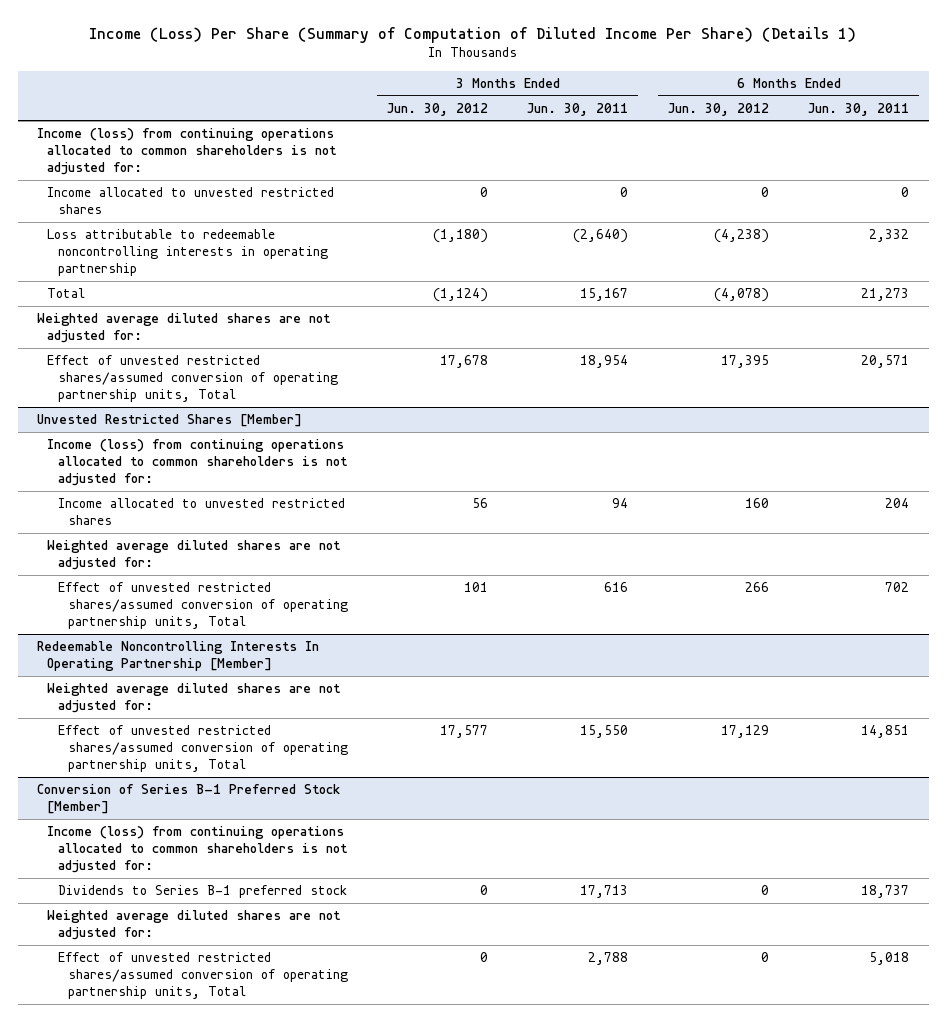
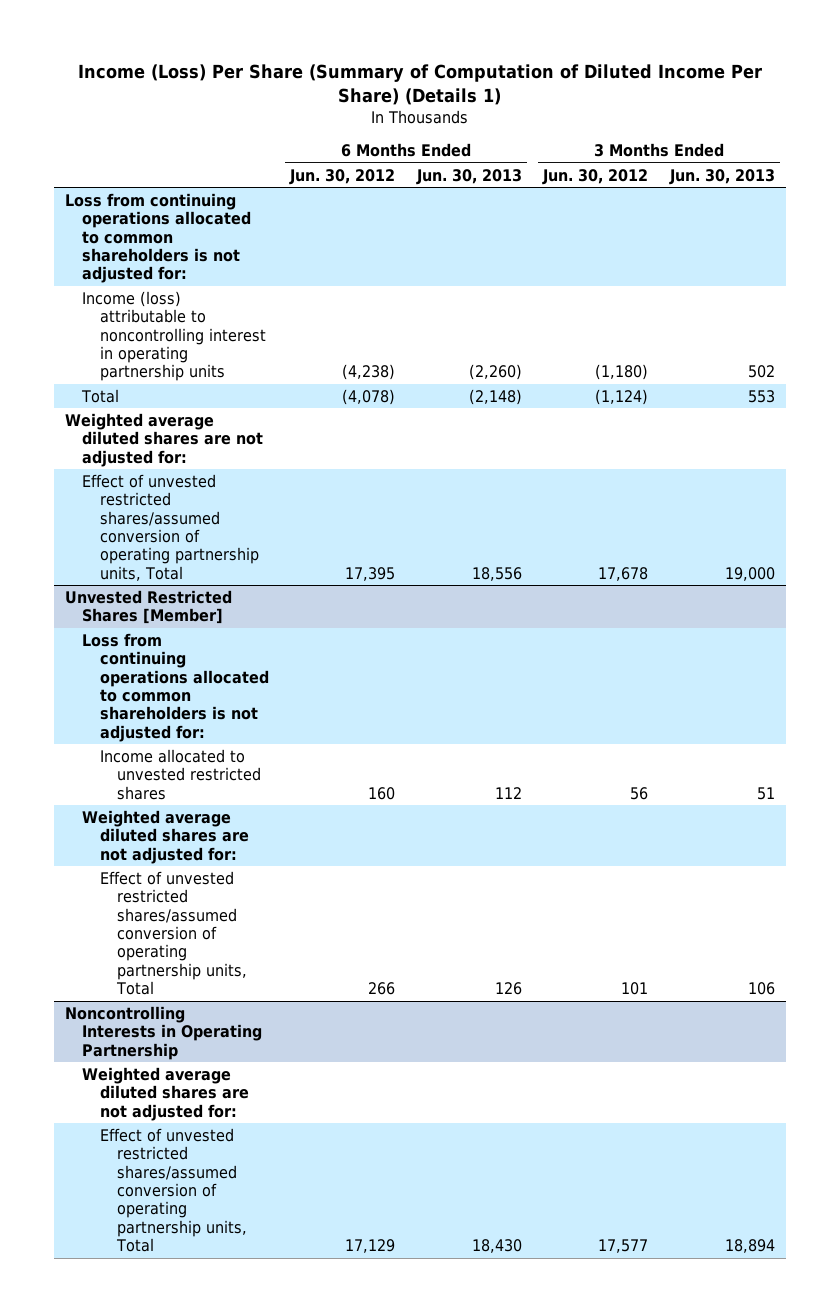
- | 3 Months Ended Jun. 30, 2012 | 3 Months Ended Jun. 30, 2011 | 6 Months Ended Jun. 30, 2012 | 6 Months Ended Jun. 30, 2011
+ | 6 Months Ended Jun. 30, 2012 | 6 Months Ended Jun. 30, 2013 | 3 Months Ended Jun. 30, 2012 | 3 Months Ended Jun. 30, 2013
- Income (loss) from continuing operations allocated to common shareholders is not adjusted for:
- Income allocated to unvested restricted shares | 0 | 0 | 0 | 0
- Loss attributable to redeemable noncontrolling interests in operating partnership | (1,180) | (2,640) | (4,238) | 2,332
+ Loss from continuing operations allocated to common shareholders is not adjusted for:
+ Income (loss) attributable to noncontrolling interest in operating partnership units | (4,238) | (2,260) | (1,180) | 502
@ Unvested Restricted Shares [Member]
- Income (loss) from continuing operations allocated to common shareholders is not adjusted for:
+ Loss from continuing operations allocated to common shareholders is not adjusted for:
- Redeemable Noncontrolling Interests In Operating Partnership [Member]
+ Noncontrolling Interests in Operating Partnership
- Conversion of Series B-1 Preferred Stock [Member]
- Income (loss) from continuing operations allocated to common shareholders is not adjusted for:
- Dividends to Series B-1 preferred stock | 0 | 17,713 | 0 | 18,737
- Weighted average diluted shares are not adjusted for:
- Effect of unvested restricted shares/assumed conversion of operating partnership units, Total | 0 | 2,788 | 0 | 5,018

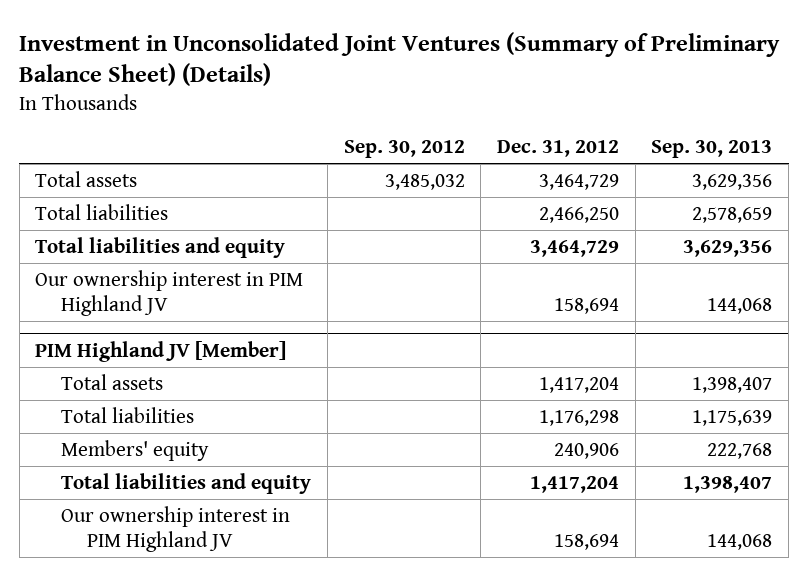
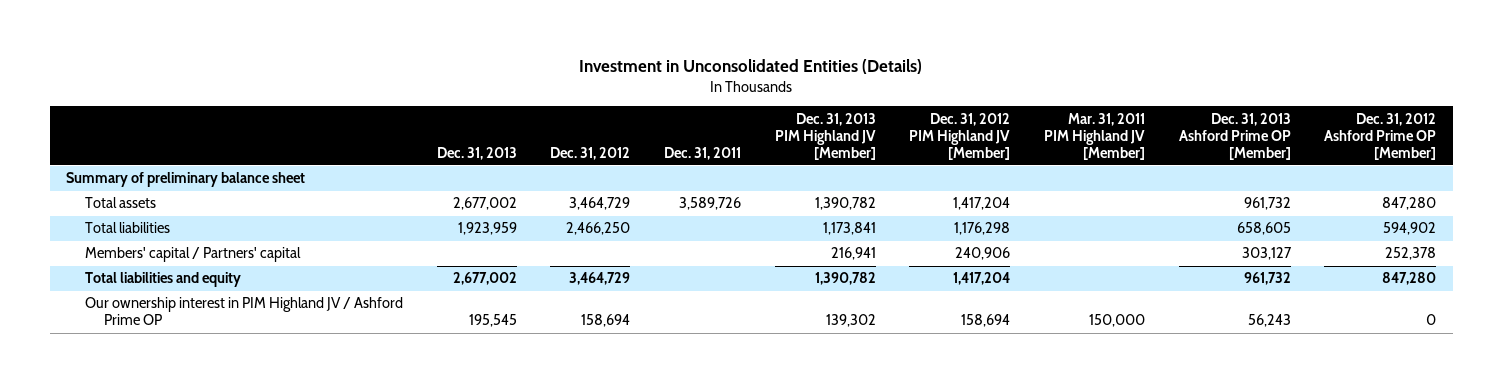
- Investment in Unconsolidated Joint Ventures (Summary of Preliminary Balance Sheet) (Details)
+ Investment in Unconsolidated Entities (Details)
- | Sep. 30, 2012 | Dec. 31, 2012 | Sep. 30, 2013
+ | Dec. 31, 2013 | Dec. 31, 2012 | Dec. 31, 2011 | Dec. 31, 2013 PIM Highland JV [Member] | Dec. 31, 2012 PIM Highland JV [Member] | Mar. 31, 2011 PIM Highland JV [Member] | Dec. 31, 2013 Ashford Prime OP [Member] | Dec. 31, 2012 Ashford Prime OP [Member]
+ Summary of preliminary balance sheet
+ Members' capital / Partners' capital | | | | 216,941 | 240,906 | | 303,127 | 252,378
- Our ownership interest in PIM Highland JV | | 158,694 | 144,068
- PIM Highland JV [Member]
- Total assets | | 1,417,204 | 1,398,407
- Total liabilities | | 1,176,298 | 1,175,639
- Members' equity | | 240,906 | 222,768
- Total liabilities and equity | | 1,417,204 | 1,398,407
- Our ownership interest in PIM Highland JV | | 158,694 | 144,068
+ Our ownership interest in PIM Highland JV / Ashford Prime OP | 195,545 | 158,694 | | 139,302 | 158,694 | 150,000 | 56,243 | 0

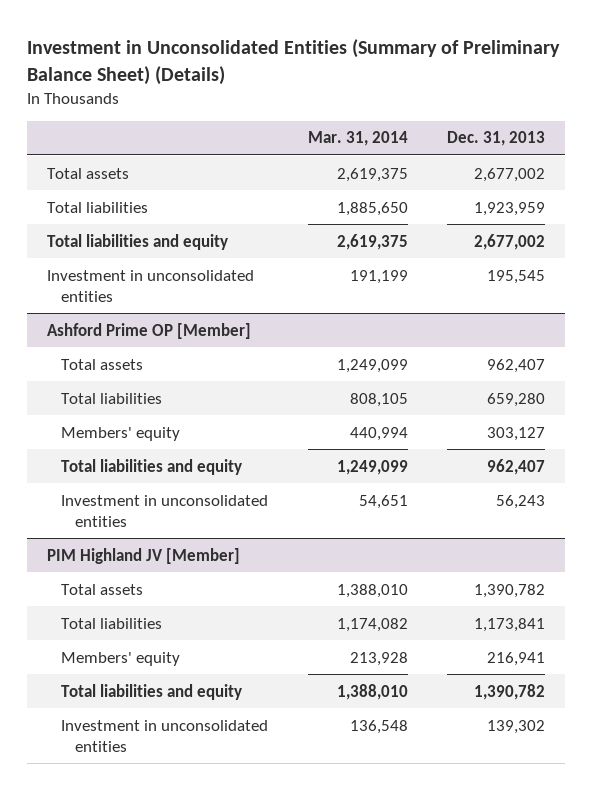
- Investment in Unconsolidated Entities (Details)
+ Investment in Unconsolidated Entities (Summary of Preliminary Balance Sheet) (Details)
- | Dec. 31, 2013 | Dec. 31, 2012 | Dec. 31, 2011 | Dec. 31, 2013 PIM Highland JV [Member] | Dec. 31, 2012 PIM Highland JV [Member] | Mar. 31, 2011 PIM Highland JV [Member] | Dec. 31, 2013 Ashford Prime OP [Member] | Dec. 31, 2012 Ashford Prime OP [Member]
+ | Mar. 31, 2014 | Dec. 31, 2013
- Summary of preliminary balance sheet
- Members' capital / Partners' capital | | | | 216,941 | 240,906 | | 303,127 | 252,378
- Our ownership interest in PIM Highland JV / Ashford Prime OP | 195,545 | 158,694 | | 139,302 | 158,694 | 150,000 | 56,243 | 0
+ Investment in unconsolidated entities | 191,199 | 195,545
+ Ashford Prime OP [Member]
+ Total assets | 1,249,099 | 962,407
+ Total liabilities | 808,105 | 659,280
+ Members' equity | 440,994 | 303,127
+ Total liabilities and equity | 1,249,099 | 962,407
+ Investment in unconsolidated entities | 54,651 | 56,243
+ PIM Highland JV [Member]
+ Total assets | 1,388,010 | 1,390,782
+ Total liabilities | 1,174,082 | 1,173,841
+ Members' equity | 213,928 | 216,941
+ Total liabilities and equity | 1,388,010 | 1,390,782
+ Investment in unconsolidated entities | 136,548 | 139,302

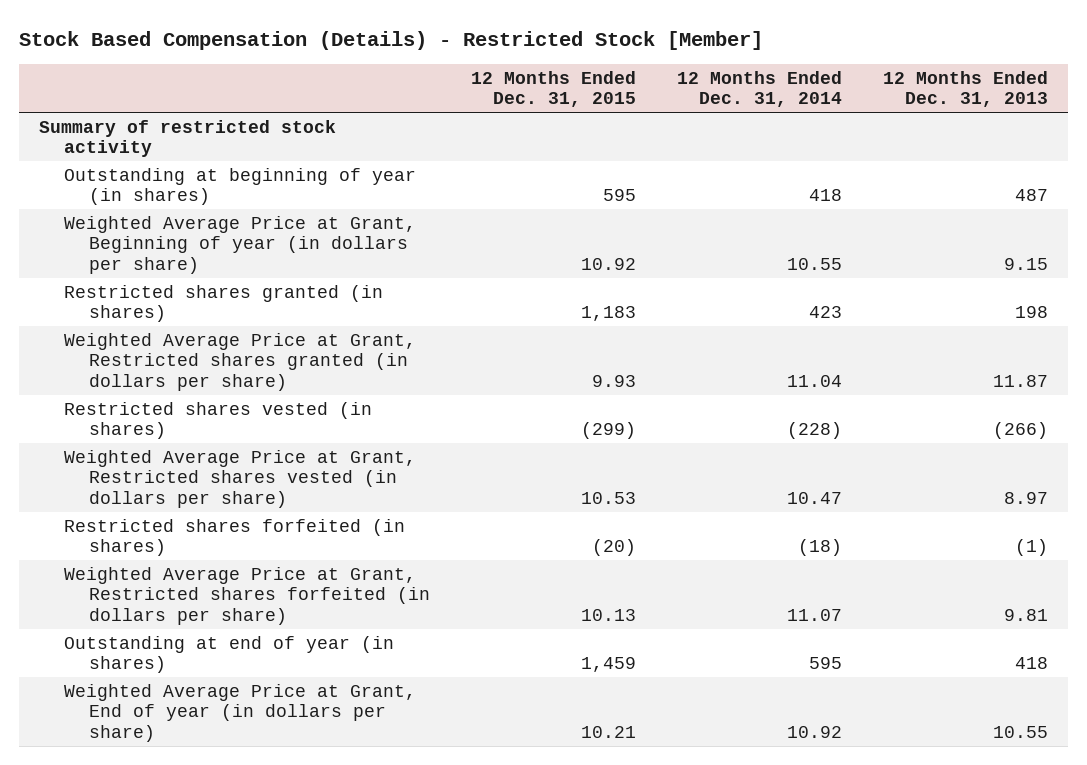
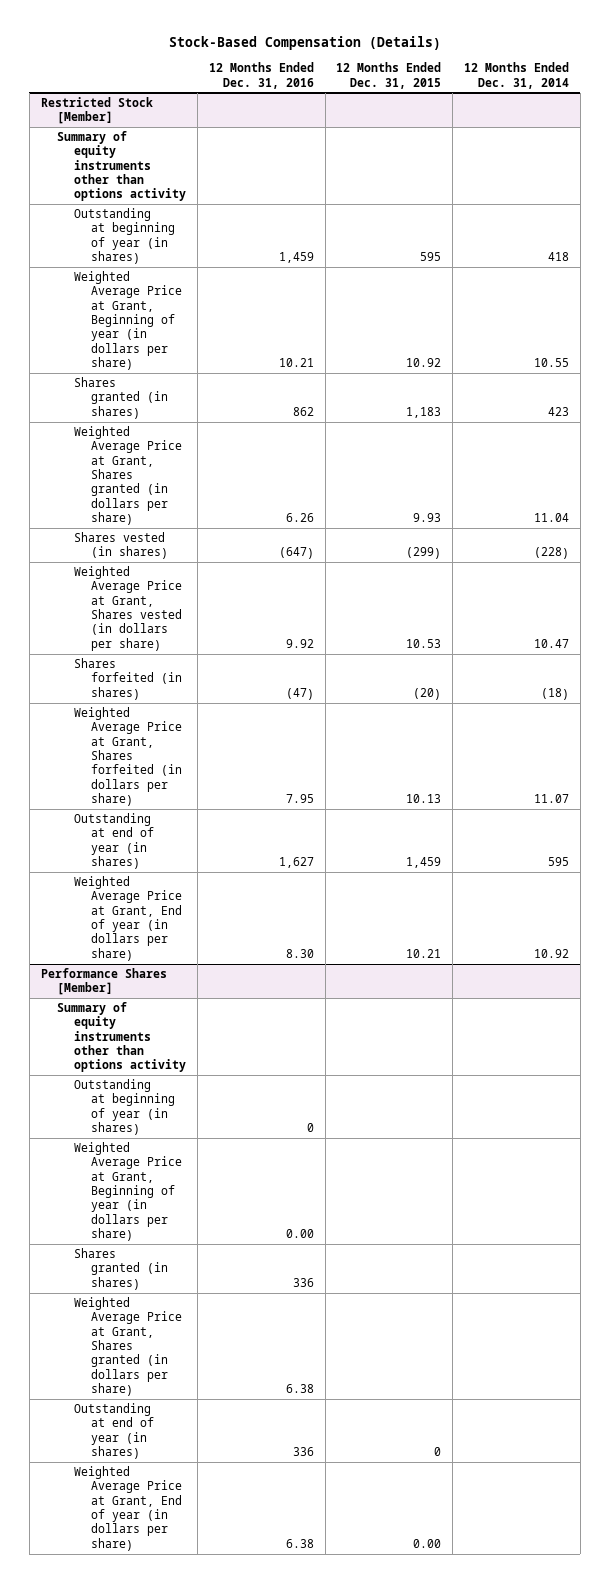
- Stock Based Compensation (Details) - Restricted Stock [Member]
+ Stock-Based Compensation (Details)
- | 12 Months Ended Dec. 31, 2015 | 12 Months Ended Dec. 31, 2014 | 12 Months Ended Dec. 31, 2013
+ | 12 Months Ended Dec. 31, 2016 | 12 Months Ended Dec. 31, 2015 | 12 Months Ended Dec. 31, 2014
- Summary of restricted stock activity
+ Restricted Stock [Member]
+ Summary of equity instruments other than options activity
- Restricted shares granted (in shares) | 1,183 | 423 | 198
- Weighted Average Price at Grant, Restricted shares granted (in dollars per share) | 9.93 | 11.04 | 11.87
- Restricted shares vested (in shares) | (299) | (228) | (266)
- Weighted Average Price at Grant, Restricted shares vested (in dollars per share) | 10.53 | 10.47 | 8.97
- Restricted shares forfeited (in shares) | (20) | (18) | (1)
- Weighted Average Price at Grant, Restricted shares forfeited (in dollars per share) | 10.13 | 11.07 | 9.81
+ Shares granted (in shares) | 862 | 1,183 | 423
+ Weighted Average Price at Grant, Shares granted (in dollars per share) | 6.26 | 9.93 | 11.04
+ Shares vested (in shares) | (647) | (299) | (228)
+ Weighted Average Price at Grant, Shares vested (in dollars per share) | 9.92 | 10.53 | 10.47
+ Shares forfeited (in shares) | (47) | (20) | (18)
+ Weighted Average Price at Grant, Shares forfeited (in dollars per share) | 7.95 | 10.13 | 11.07
+ Performance Shares [Member]
+ Summary of equity instruments other than options activity
+ Outstanding at beginning of year (in shares) | 0 | |
+ Weighted Average Price at Grant, Beginning of year (in dollars per share) | 0.00 | |
+ Shares granted (in shares) | 336 | |
+ Weighted Average Price at Grant, Shares granted (in dollars per share) | 6.38 | |
+ Outstanding at end of year (in shares) | 336 | 0 |
+ Weighted Average Price at Grant, End of year (in dollars per share) | 6.38 | 0.00 |

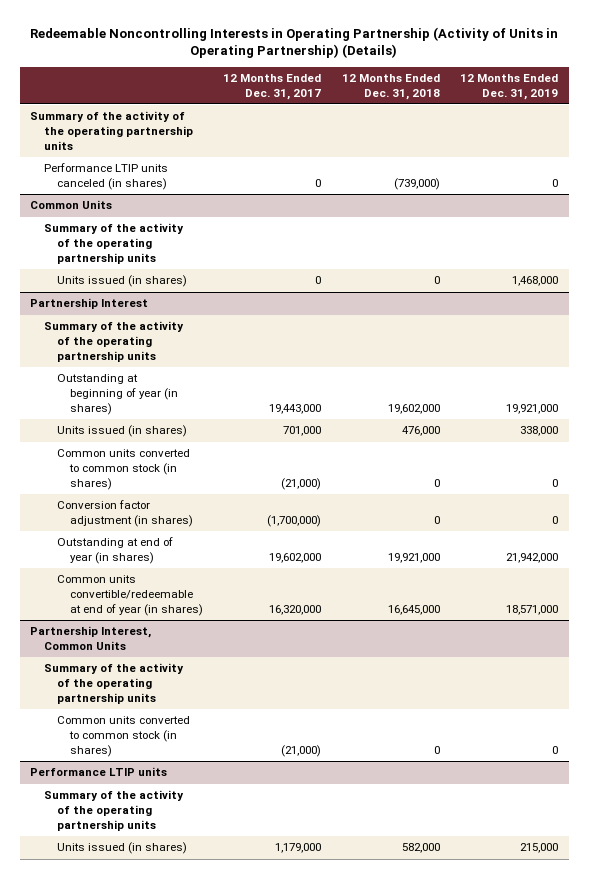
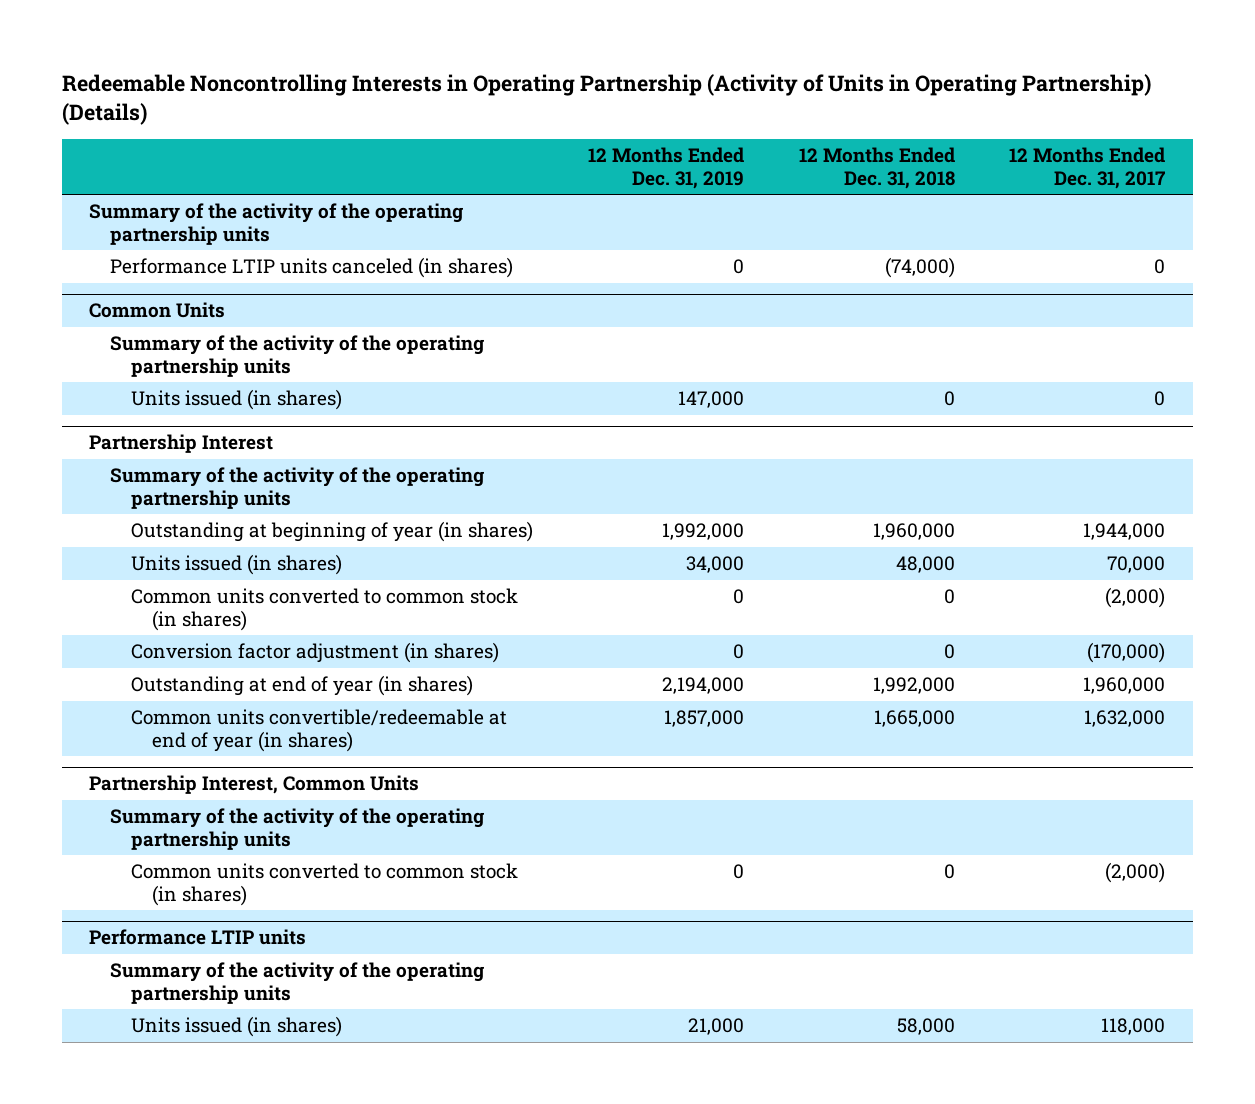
- | 12 Months Ended Dec. 31, 2017 | 12 Months Ended Dec. 31, 2018 | 12 Months Ended Dec. 31, 2019
+ | 12 Months Ended Dec. 31, 2019 | 12 Months Ended Dec. 31, 2018 | 12 Months Ended Dec. 31, 2017
- Performance LTIP units canceled (in shares) | 0 | (739,000) | 0
+ Performance LTIP units canceled (in shares) | 0 | (74,000) | 0
@ Common Units
- Units issued (in shares) | 0 | 0 | 1,468,000
+ Units issued (in shares) | 147,000 | 0 | 0
@ Partnership Interest
- Outstanding at beginning of year (in shares) | 19,443,000 | 19,602,000 | 19,921,000
- Units issued (in shares) | 701,000 | 476,000 | 338,000
- Common units converted to common stock (in shares) | (21,000) | 0 | 0
- Conversion factor adjustment (in shares) | (1,700,000) | 0 | 0
- Outstanding at end of year (in shares) | 19,602,000 | 19,921,000 | 21,942,000
- Common units convertible/redeemable at end of year (in shares) | 16,320,000 | 16,645,000 | 18,571,000
+ Outstanding at beginning of year (in shares) | 1,992,000 | 1,960,000 | 1,944,000
+ Units issued (in shares) | 34,000 | 48,000 | 70,000
+ Common units converted to common stock (in shares) | 0 | 0 | (2,000)
+ Conversion factor adjustment (in shares) | 0 | 0 | (170,000)
+ Outstanding at end of year (in shares) | 2,194,000 | 1,992,000 | 1,960,000
+ Common units convertible/redeemable at end of year (in shares) | 1,857,000 | 1,665,000 | 1,632,000
@ Partnership Interest, Common Units
- Common units converted to common stock (in shares) | (21,000) | 0 | 0
+ Common units converted to common stock (in shares) | 0 | 0 | (2,000)
@ Performance LTIP units
- Units issued (in shares) | 1,179,000 | 582,000 | 215,000
+ Units issued (in shares) | 21,000 | 58,000 | 118,000

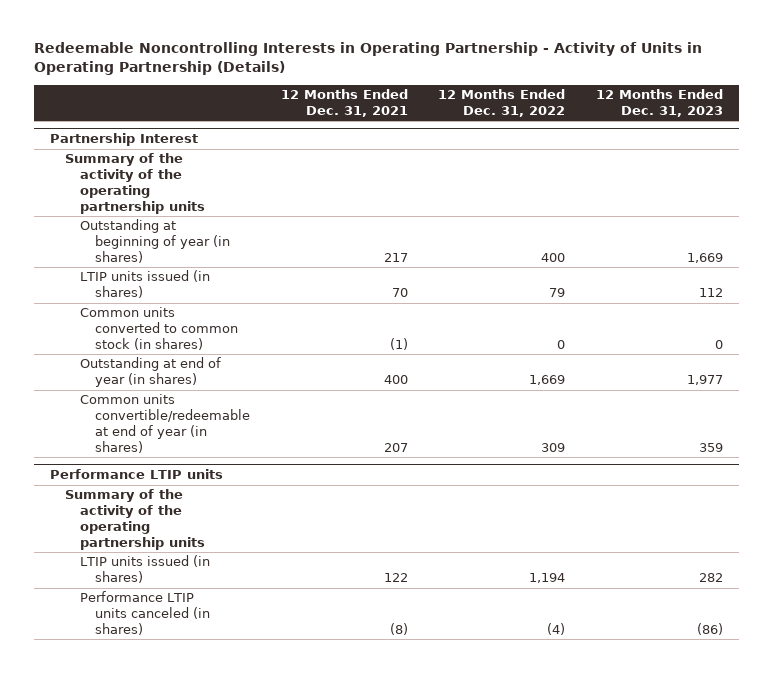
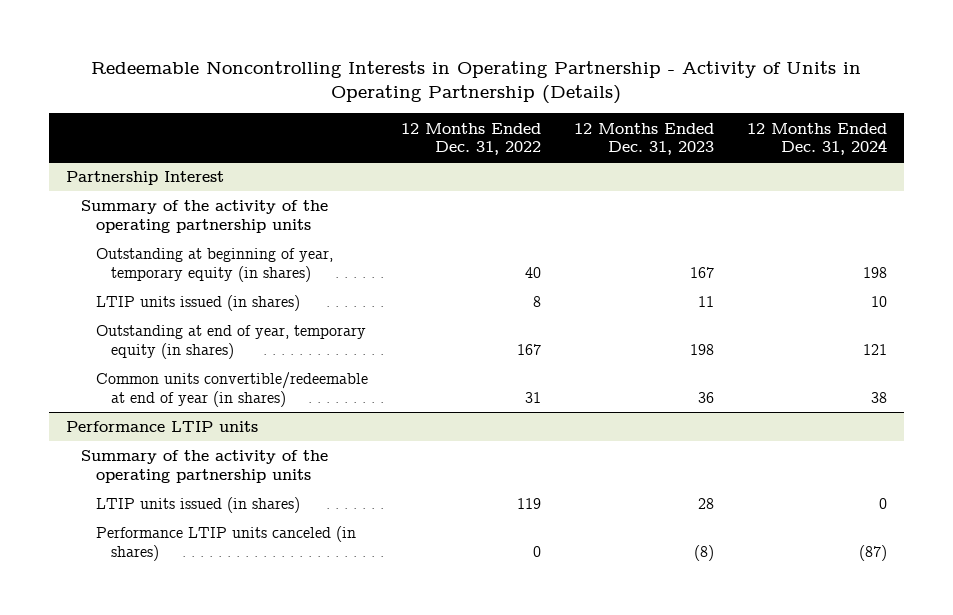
- | 12 Months Ended Dec. 31, 2021 | 12 Months Ended Dec. 31, 2022 | 12 Months Ended Dec. 31, 2023
+ | 12 Months Ended Dec. 31, 2022 | 12 Months Ended Dec. 31, 2023 | 12 Months Ended Dec. 31, 2024
@ Partnership Interest
- Outstanding at beginning of year (in shares) | 217 | 400 | 1,669
- LTIP units issued (in shares) | 70 | 79 | 112
- Common units converted to common stock (in shares) | (1) | 0 | 0
- Outstanding at end of year (in shares) | 400 | 1,669 | 1,977
- Common units convertible/redeemable at end of year (in shares) | 207 | 309 | 359
+ Outstanding at beginning of year, temporary equity (in shares) | 40 | 167 | 198
+ LTIP units issued (in shares) | 8 | 11 | 10
+ Outstanding at end of year, temporary equity (in shares) | 167 | 198 | 121
+ Common units convertible/redeemable at end of year (in shares) | 31 | 36 | 38
@ Performance LTIP units
- LTIP units issued (in shares) | 122 | 1,194 | 282
- Performance LTIP units canceled (in shares) | (8) | (4) | (86)
+ LTIP units issued (in shares) | 119 | 28 | 0
+ Performance LTIP units canceled (in shares) | 0 | (8) | (87)

